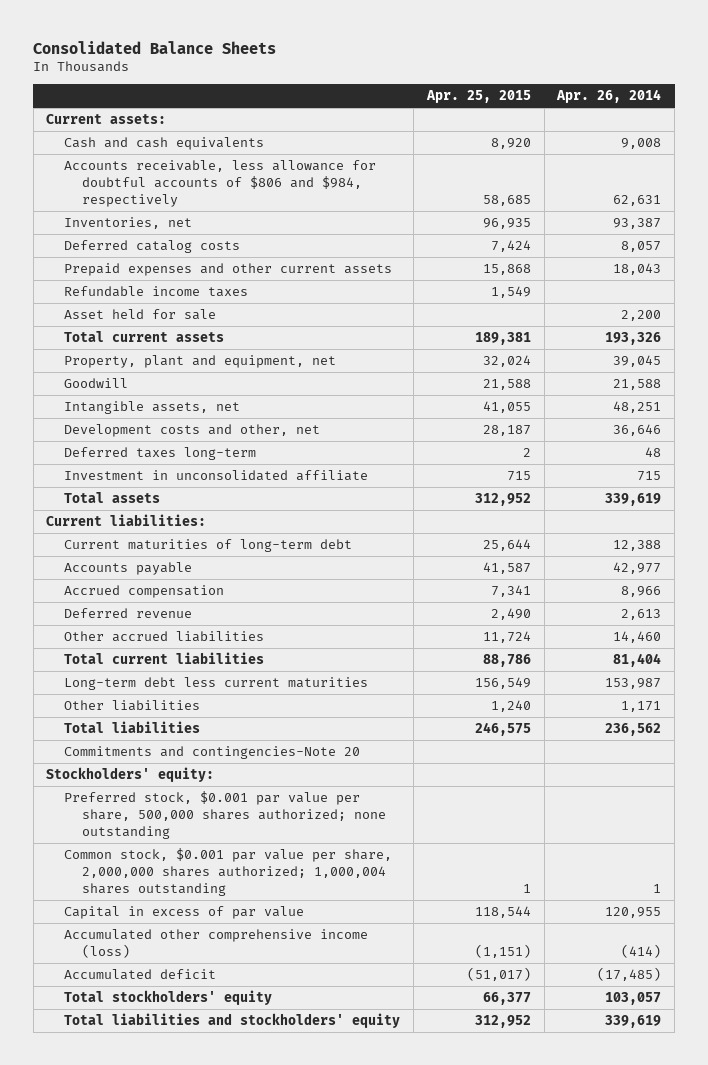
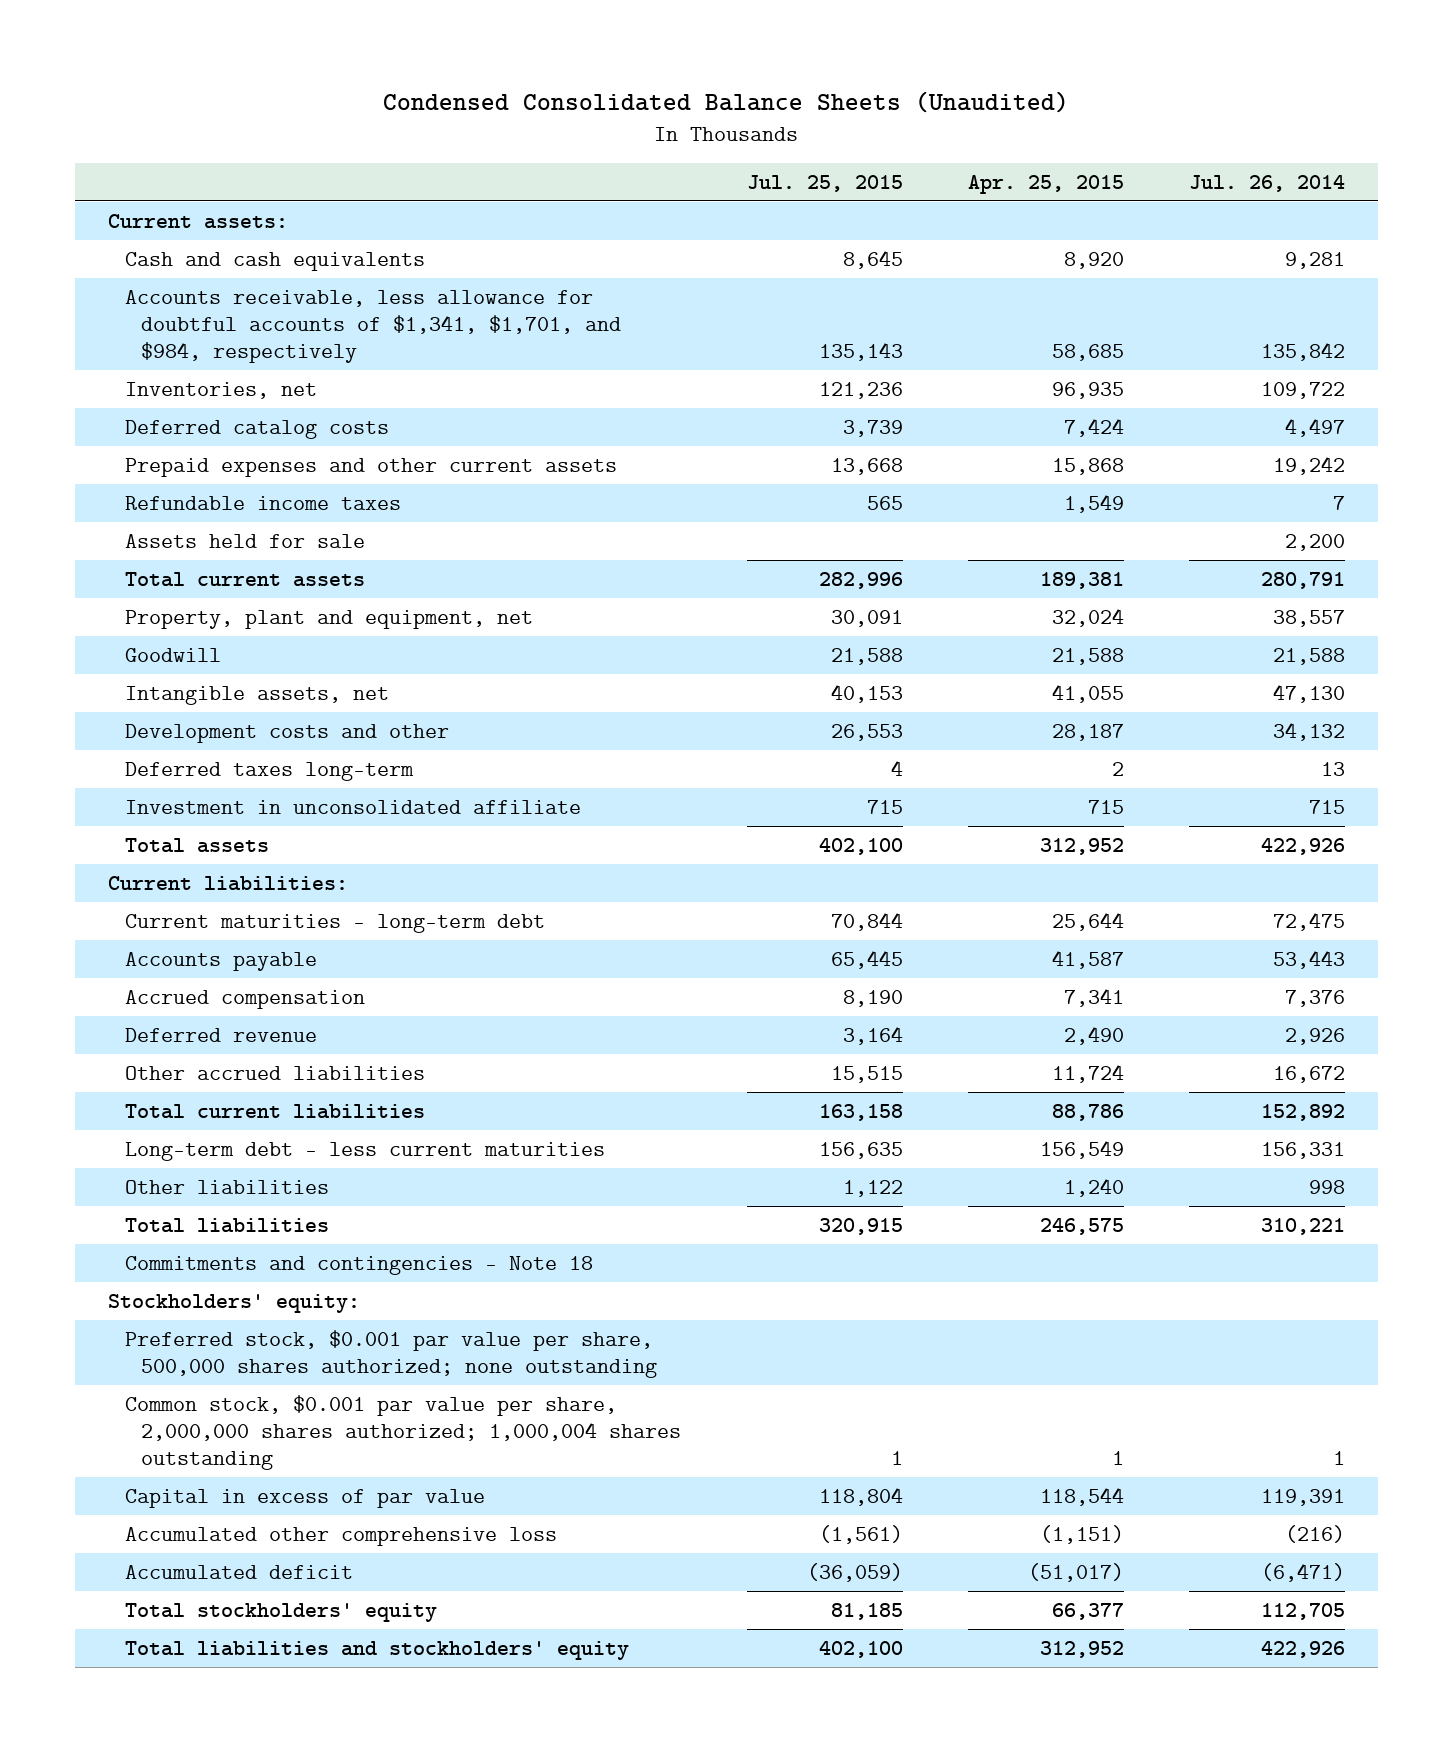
- Consolidated Balance Sheets
+ Condensed Consolidated Balance Sheets (Unaudited)
- | Apr. 25, 2015 | Apr. 26, 2014
+ | Jul. 25, 2015 | Apr. 25, 2015 | Jul. 26, 2014
- Accounts receivable, less allowance for doubtful accounts of $806 and $984, respectively | 58,685 | 62,631
+ Accounts receivable, less allowance for doubtful accounts of $1,341, $1,701, and $984, respectively | 135,143 | 58,685 | 135,842
- Asset held for sale | | 2,200
+ Assets held for sale | | | 2,200
- Development costs and other, net | 28,187 | 36,646
+ Development costs and other | 26,553 | 28,187 | 34,132
- Current maturities of long-term debt | 25,644 | 12,388
+ Current maturities - long-term debt | 70,844 | 25,644 | 72,475
- Long-term debt less current maturities | 156,549 | 153,987
+ Long-term debt - less current maturities | 156,635 | 156,549 | 156,331
- Commitments and contingencies-Note 20
+ Commitments and contingencies - Note 18
- Accumulated other comprehensive income (loss) | (1,151) | (414)
+ Accumulated other comprehensive loss | (1,561) | (1,151) | (216)

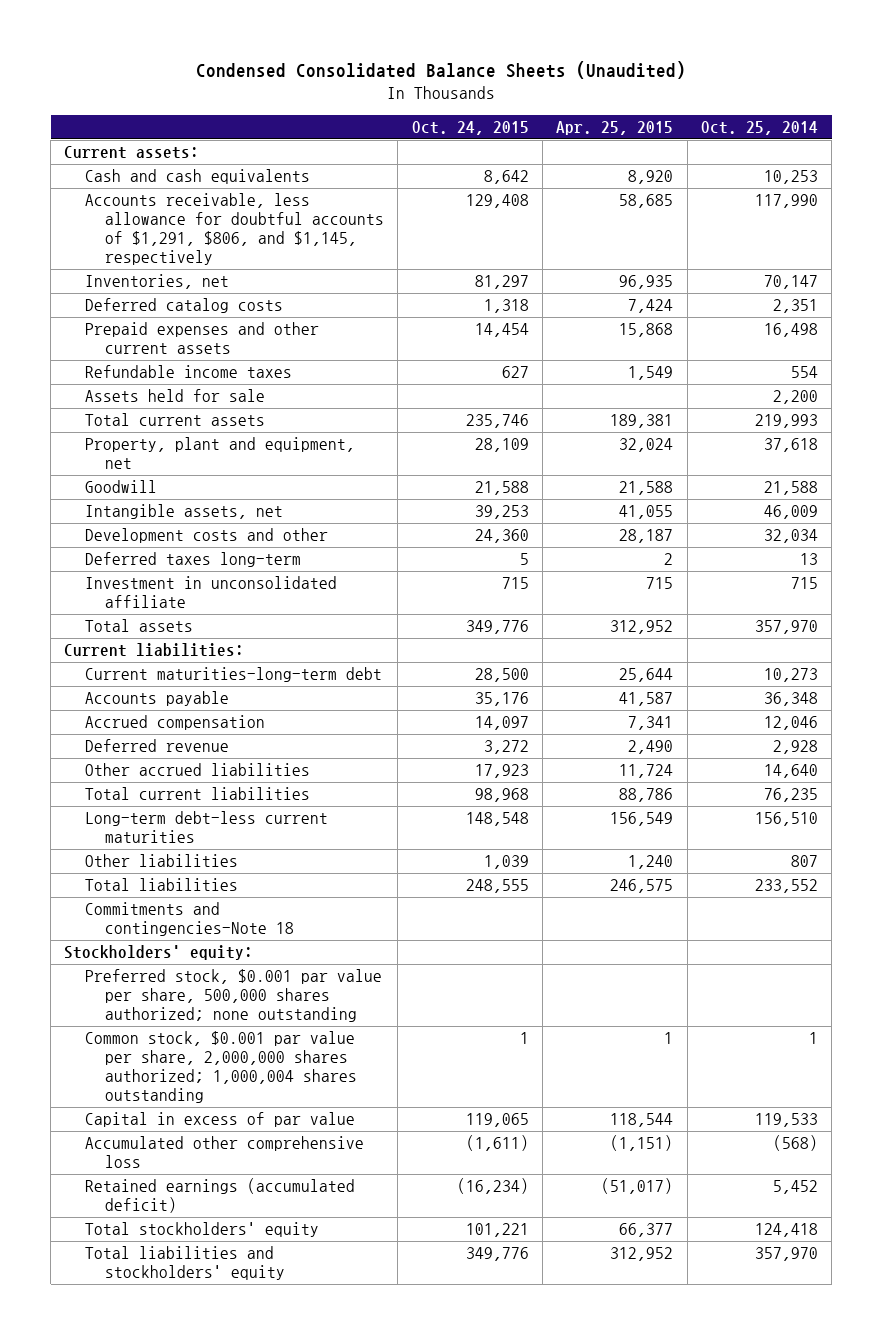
- | Jul. 25, 2015 | Apr. 25, 2015 | Jul. 26, 2014
+ | Oct. 24, 2015 | Apr. 25, 2015 | Oct. 25, 2014
- Accounts receivable, less allowance for doubtful accounts of $1,341, $1,701, and $984, respectively | 135,143 | 58,685 | 135,842
+ Accounts receivable, less allowance for doubtful accounts of $1,291, $806, and $1,145, respectively | 129,408 | 58,685 | 117,990
- Current maturities - long-term debt | 70,844 | 25,644 | 72,475
+ Current maturities-long-term debt | 28,500 | 25,644 | 10,273
- Long-term debt - less current maturities | 156,635 | 156,549 | 156,331
+ Long-term debt-less current maturities | 148,548 | 156,549 | 156,510
- Commitments and contingencies - Note 18
+ Commitments and contingencies-Note 18
- Accumulated deficit | (36,059) | (51,017) | (6,471)
+ Retained earnings (accumulated deficit) | (16,234) | (51,017) | 5,452

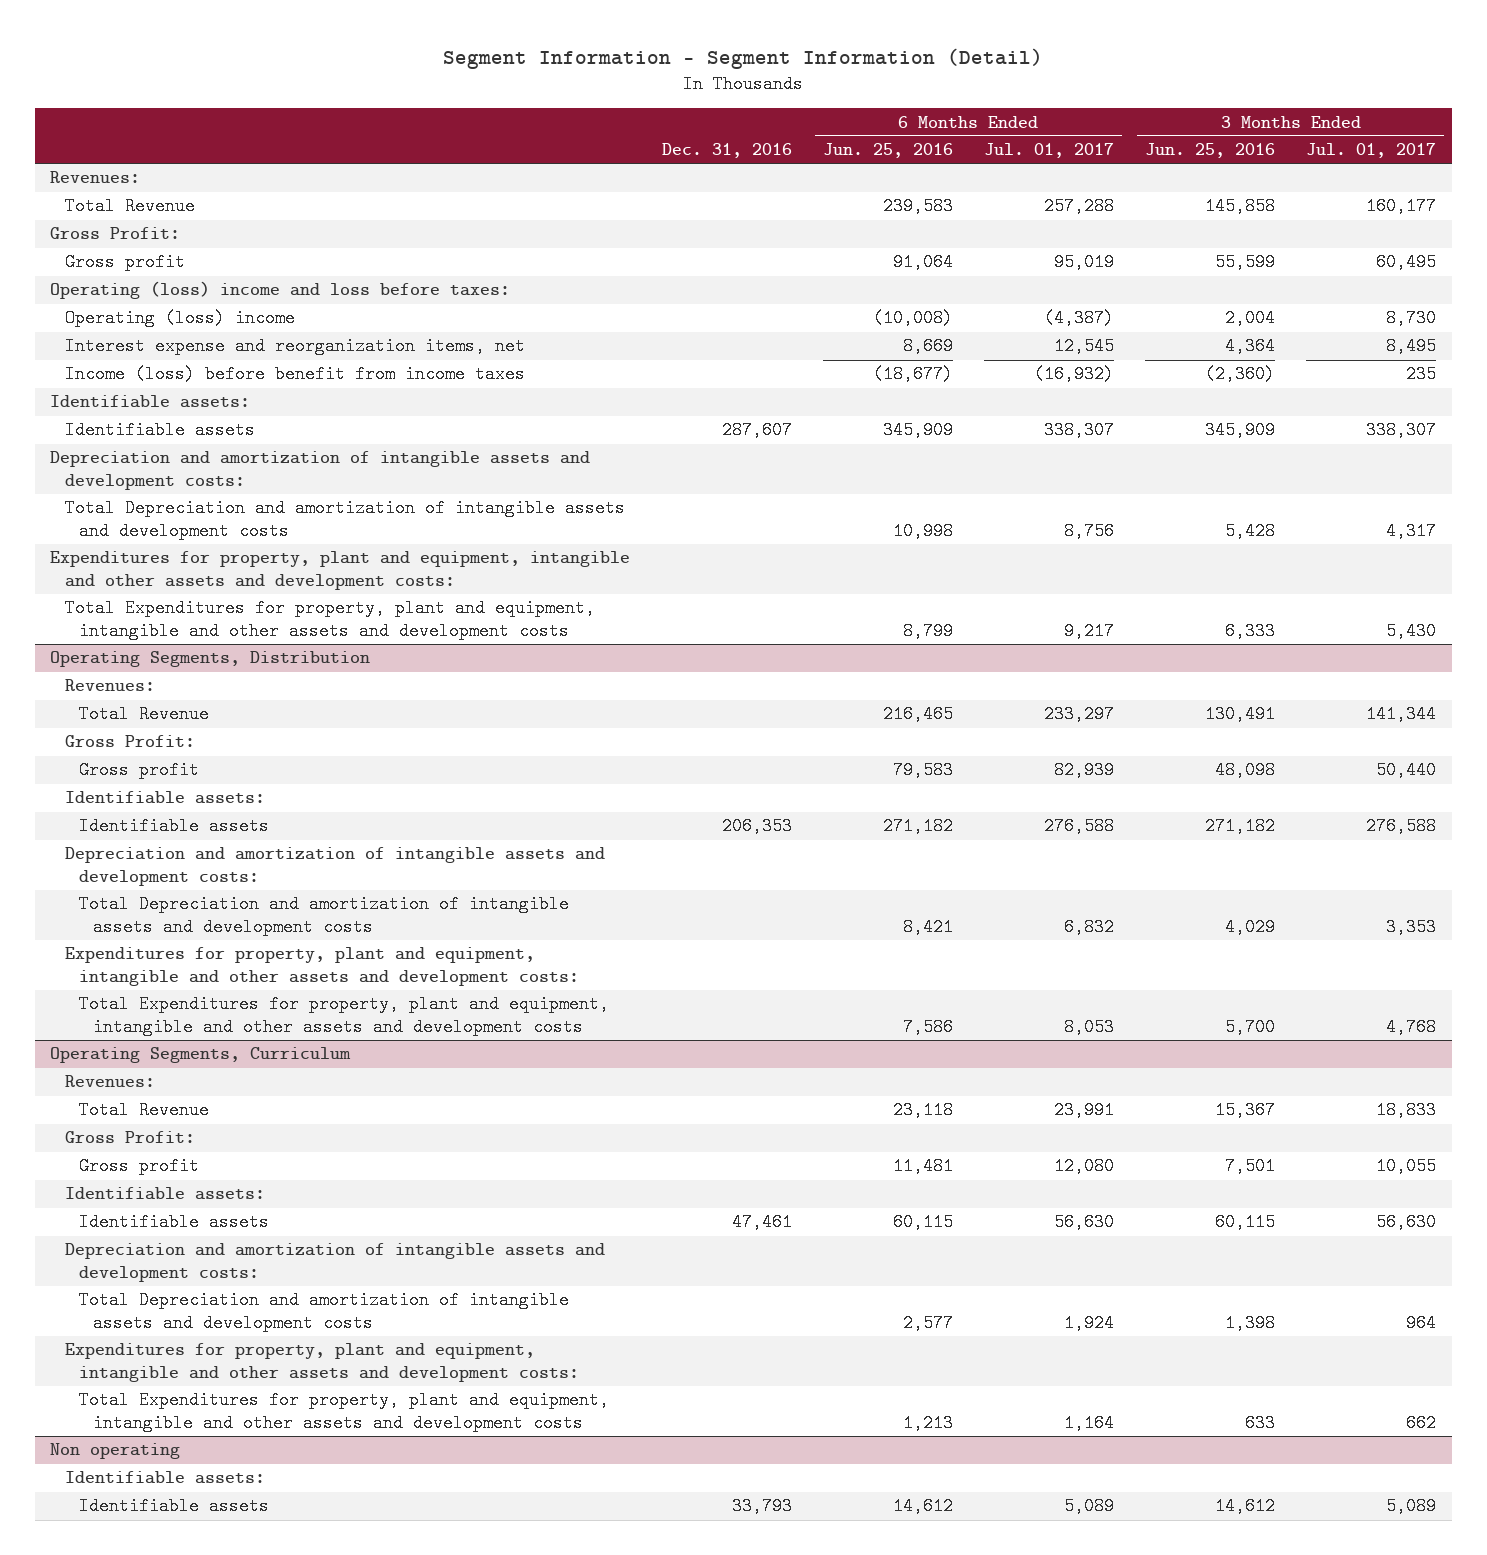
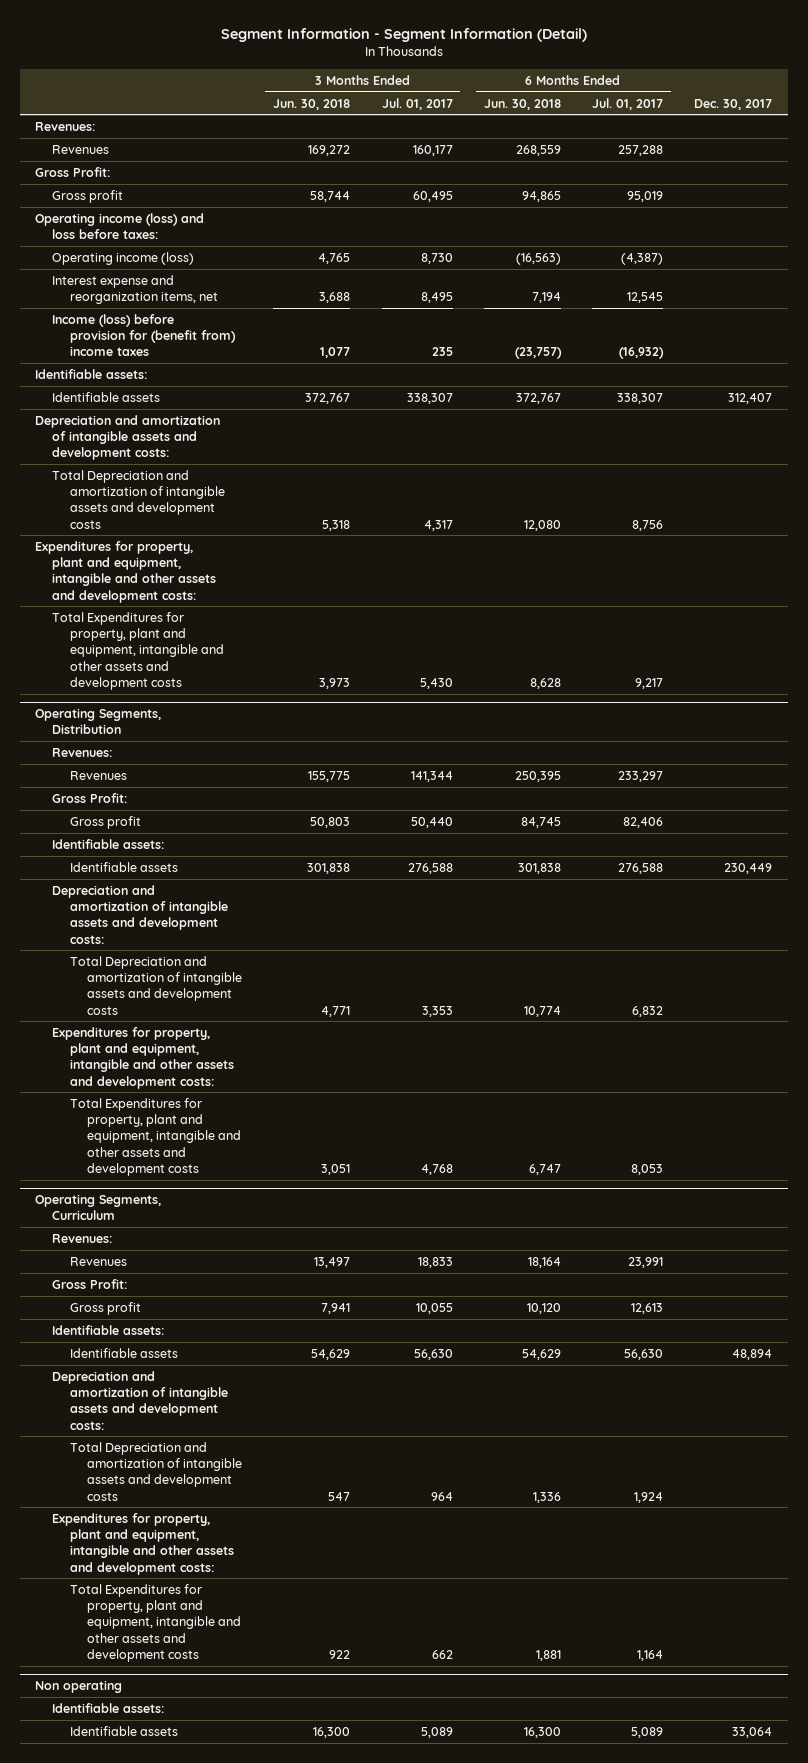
- | Dec. 31, 2016 | 6 Months Ended Jun. 25, 2016 | 6 Months Ended Jul. 01, 2017 | 3 Months Ended Jun. 25, 2016 | 3 Months Ended Jul. 01, 2017
+ | 3 Months Ended Jun. 30, 2018 | 3 Months Ended Jul. 01, 2017 | 6 Months Ended Jun. 30, 2018 | 6 Months Ended Jul. 01, 2017 | Dec. 30, 2017
- Total Revenue | | 239,583 | 257,288 | 145,858 | 160,177
+ Revenues | 169,272 | 160,177 | 268,559 | 257,288 |
- Operating (loss) income and loss before taxes:
- Operating (loss) income | | (10,008) | (4,387) | 2,004 | 8,730
+ Operating income (loss) and loss before taxes:
+ Operating income (loss) | 4,765 | 8,730 | (16,563) | (4,387) |
- Income (loss) before benefit from income taxes | | (18,677) | (16,932) | (2,360) | 235
+ Income (loss) before provision for (benefit from) income taxes | 1,077 | 235 | (23,757) | (16,932) |
@ Operating Segments, Distribution
- Total Revenue | | 216,465 | 233,297 | 130,491 | 141,344
+ Revenues | 155,775 | 141,344 | 250,395 | 233,297 |
- Gross profit | | 79,583 | 82,939 | 48,098 | 50,440
+ Gross profit | 50,803 | 50,440 | 84,745 | 82,406 |
@ Operating Segments, Curriculum
- Total Revenue | | 23,118 | 23,991 | 15,367 | 18,833
+ Revenues | 13,497 | 18,833 | 18,164 | 23,991 |
- Gross profit | | 11,481 | 12,080 | 7,501 | 10,055
+ Gross profit | 7,941 | 10,055 | 10,120 | 12,613 |

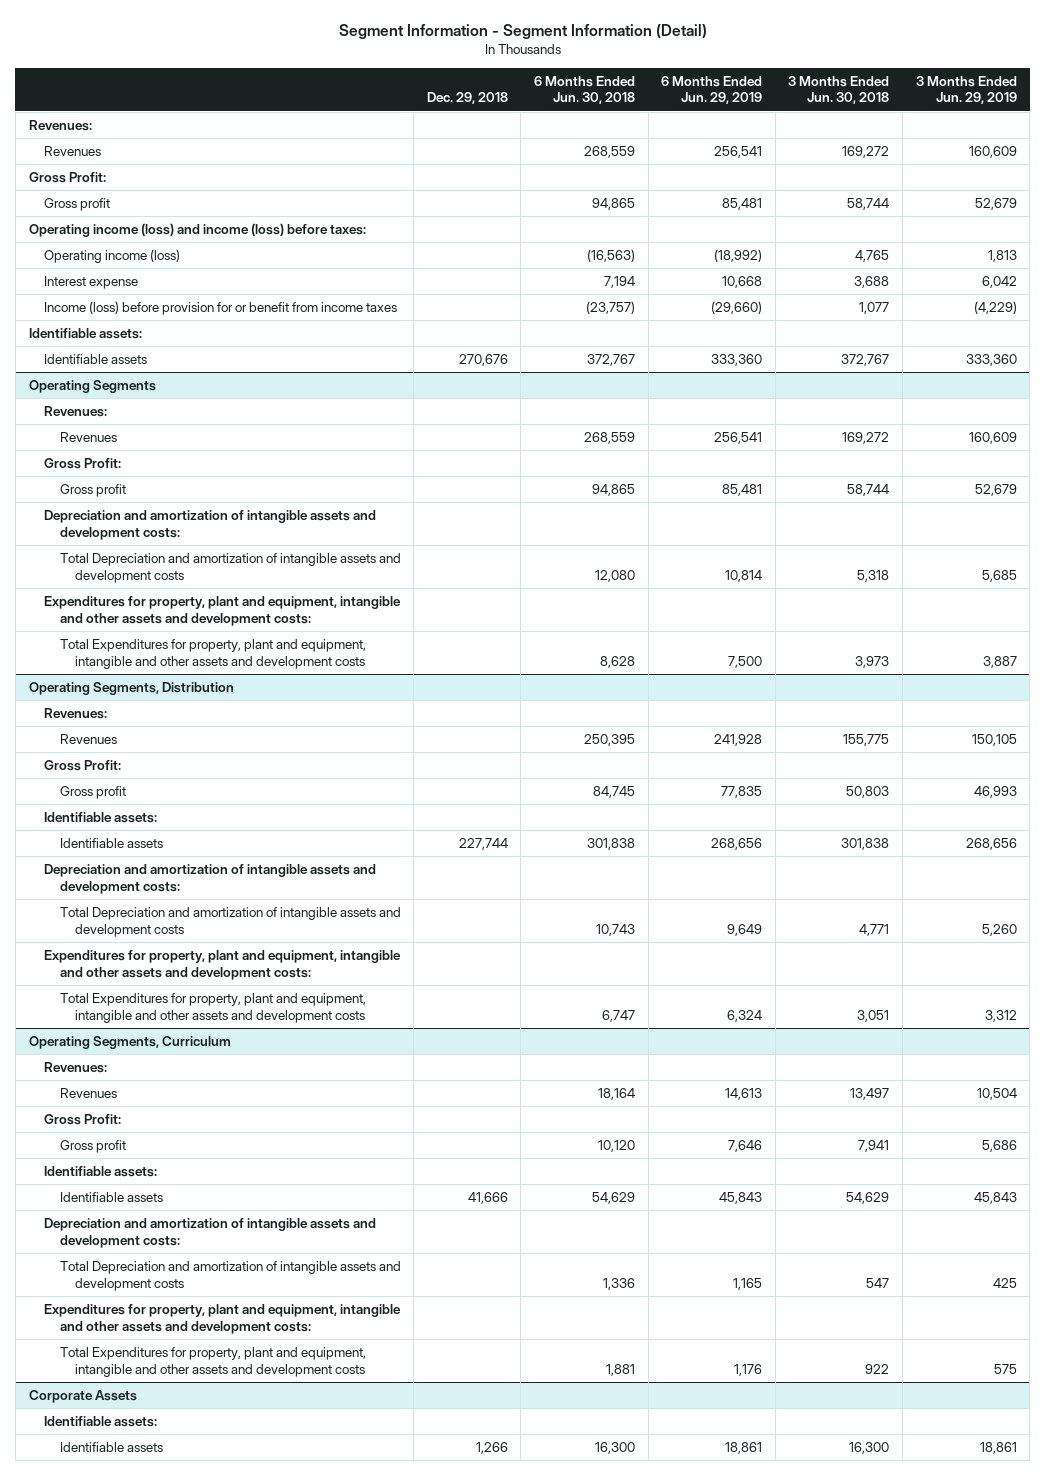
- | 3 Months Ended Jun. 30, 2018 | 3 Months Ended Jul. 01, 2017 | 6 Months Ended Jun. 30, 2018 | 6 Months Ended Jul. 01, 2017 | Dec. 30, 2017
+ | Dec. 29, 2018 | 6 Months Ended Jun. 30, 2018 | 6 Months Ended Jun. 29, 2019 | 3 Months Ended Jun. 30, 2018 | 3 Months Ended Jun. 29, 2019
- Operating income (loss) and loss before taxes:
+ Operating income (loss) and income (loss) before taxes:
- Interest expense and reorganization items, net | 3,688 | 8,495 | 7,194 | 12,545 |
- Income (loss) before provision for (benefit from) income taxes | 1,077 | 235 | (23,757) | (16,932) |
+ Interest expense | | 7,194 | 10,668 | 3,688 | 6,042
+ Income (loss) before provision for or benefit from income taxes | | (23,757) | (29,660) | 1,077 | (4,229)
+ Operating Segments
+ Revenues:
+ Revenues | | 268,559 | 256,541 | 169,272 | 160,609
+ Gross Profit:
+ Gross profit | | 94,865 | 85,481 | 58,744 | 52,679
@ Operating Segments, Distribution
- Total Depreciation and amortization of intangible assets and development costs | 4,771 | 3,353 | 10,774 | 6,832 |
+ Total Depreciation and amortization of intangible assets and development costs | | 10,743 | 9,649 | 4,771 | 5,260
- Non operating
+ Corporate Assets

